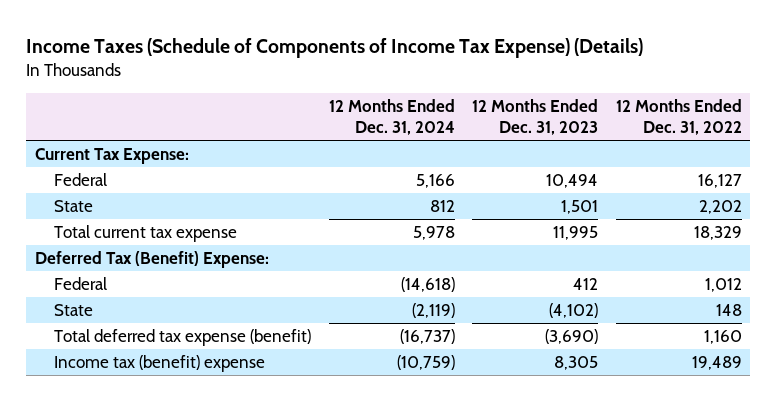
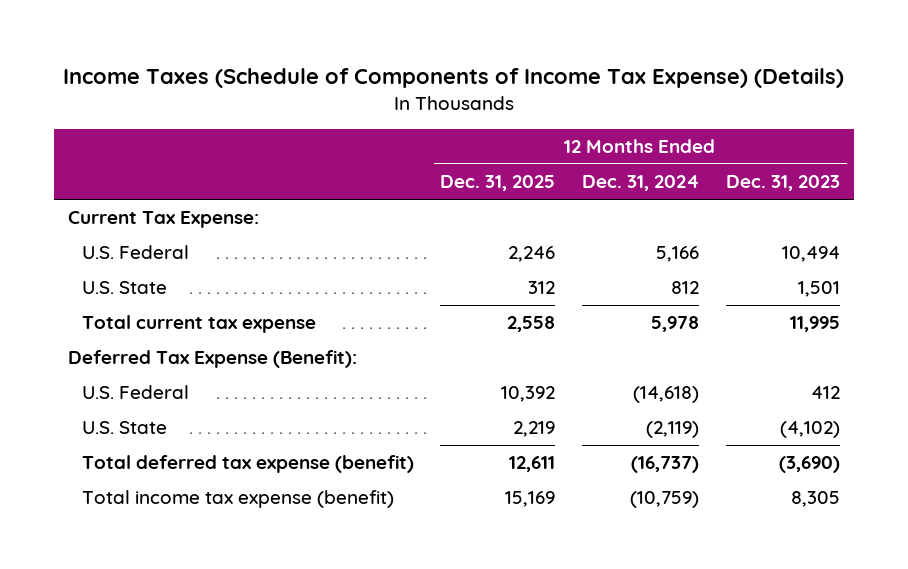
- | 12 Months Ended Dec. 31, 2024 | 12 Months Ended Dec. 31, 2023 | 12 Months Ended Dec. 31, 2022
+ | 12 Months Ended Dec. 31, 2025 | 12 Months Ended Dec. 31, 2024 | 12 Months Ended Dec. 31, 2023
- Federal | 5,166 | 10,494 | 16,127
- State | 812 | 1,501 | 2,202
+ U.S. Federal | 2,246 | 5,166 | 10,494
+ U.S. State | 312 | 812 | 1,501
- Deferred Tax (Benefit) Expense:
- Federal | (14,618) | 412 | 1,012
- State | (2,119) | (4,102) | 148
+ Deferred Tax Expense (Benefit):
+ U.S. Federal | 10,392 | (14,618) | 412
+ U.S. State | 2,219 | (2,119) | (4,102)
- Income tax (benefit) expense | (10,759) | 8,305 | 19,489
+ Total income tax expense (benefit) | 15,169 | (10,759) | 8,305

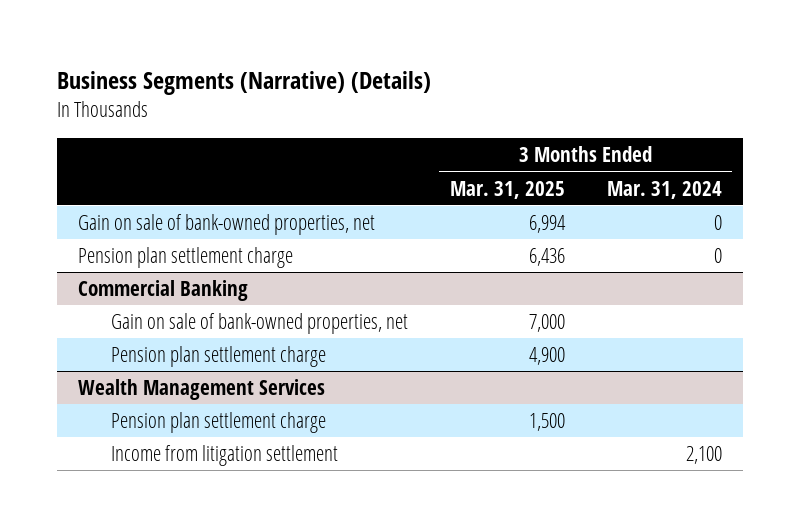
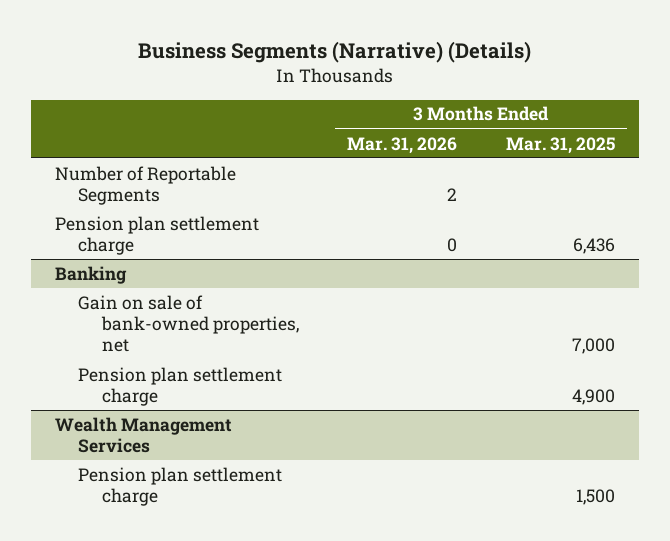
- | 3 Months Ended Mar. 31, 2025 | 3 Months Ended Mar. 31, 2024
+ | 3 Months Ended Mar. 31, 2026 | 3 Months Ended Mar. 31, 2025
- Gain on sale of bank-owned properties, net | 6,994 | 0
+ Number of Reportable Segments | 2 |
- Commercial Banking
+ Banking
@ Wealth Management Services
- Income from litigation settlement | | 2,100

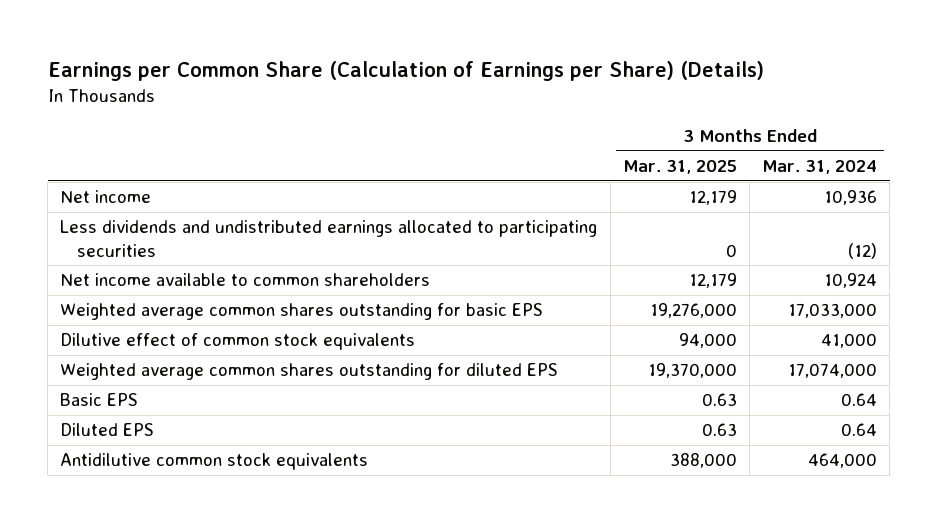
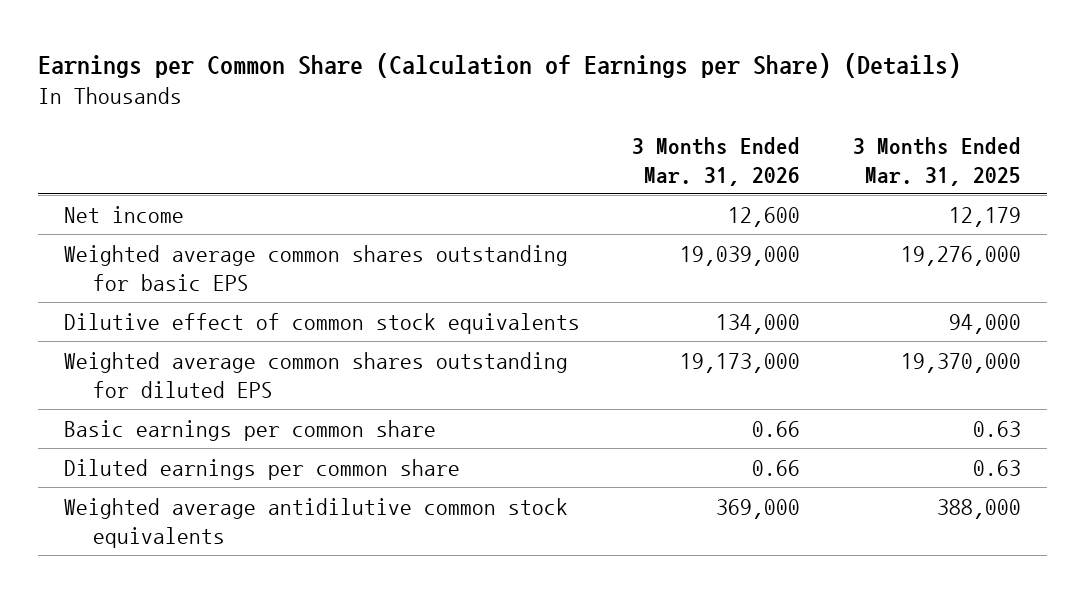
- | 3 Months Ended Mar. 31, 2025 | 3 Months Ended Mar. 31, 2024
+ | 3 Months Ended Mar. 31, 2026 | 3 Months Ended Mar. 31, 2025
- Less dividends and undistributed earnings allocated to participating securities | 0 | (12)
- Net income available to common shareholders | 12,179 | 10,924
- Basic EPS | 0.63 | 0.64
- Diluted EPS | 0.63 | 0.64
- Antidilutive common stock equivalents | 388,000 | 464,000
+ Basic earnings per common share | 0.66 | 0.63
+ Diluted earnings per common share | 0.66 | 0.63
+ Weighted average antidilutive common stock equivalents | 369,000 | 388,000

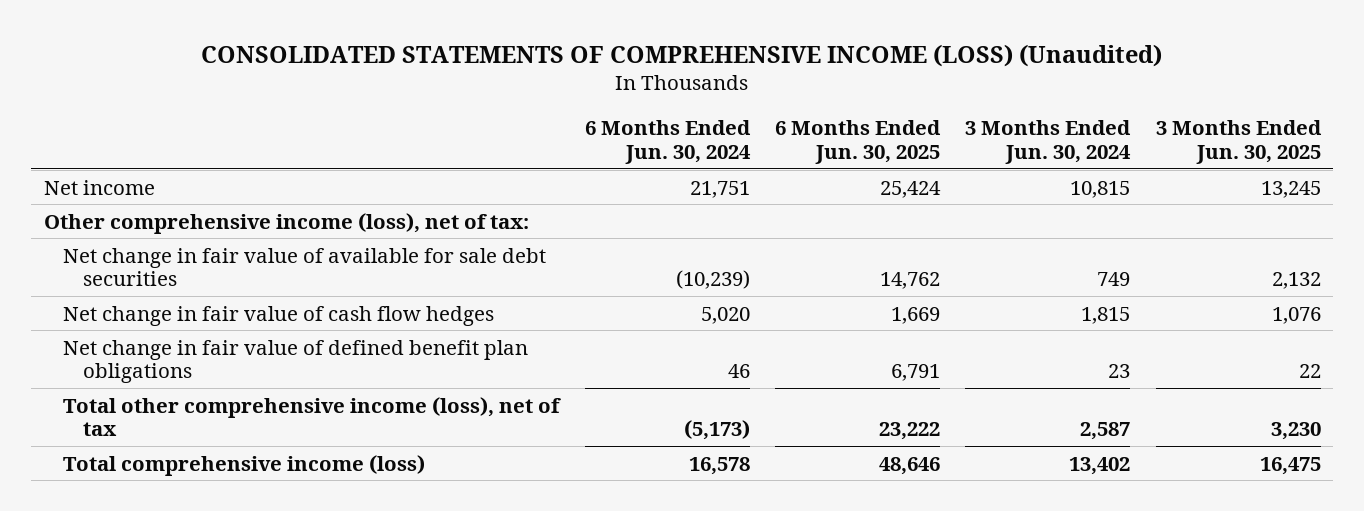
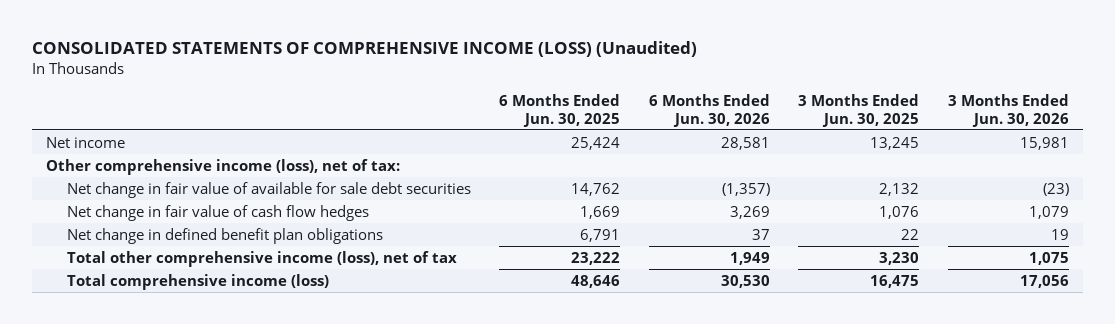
- | 6 Months Ended Jun. 30, 2024 | 6 Months Ended Jun. 30, 2025 | 3 Months Ended Jun. 30, 2024 | 3 Months Ended Jun. 30, 2025
+ | 6 Months Ended Jun. 30, 2025 | 6 Months Ended Jun. 30, 2026 | 3 Months Ended Jun. 30, 2025 | 3 Months Ended Jun. 30, 2026
- Net change in fair value of defined benefit plan obligations | 46 | 6,791 | 23 | 22
+ Net change in defined benefit plan obligations | 6,791 | 37 | 22 | 19

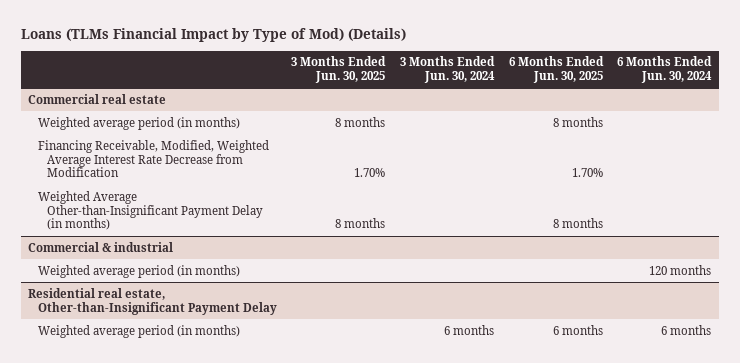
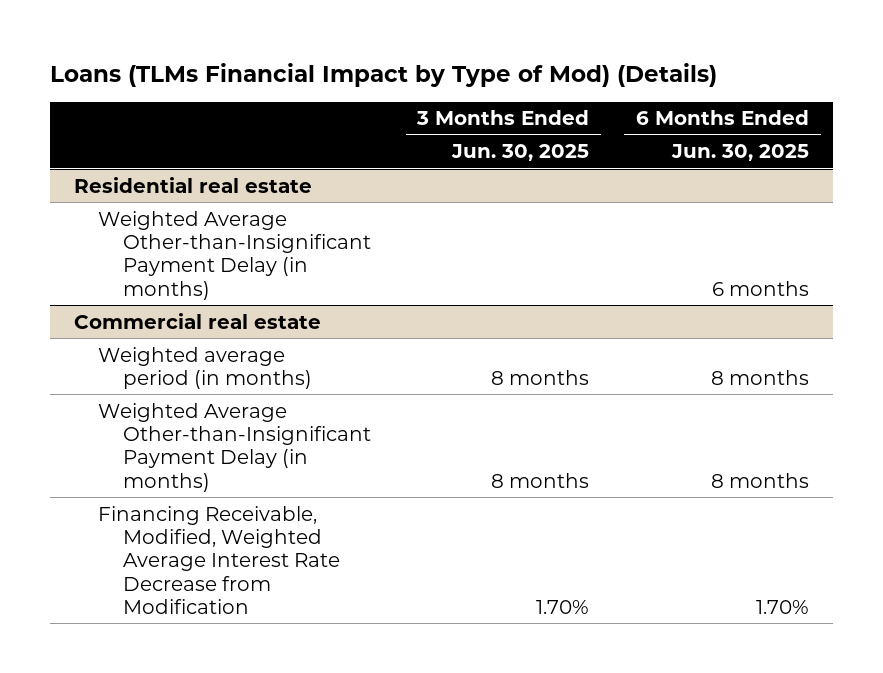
- | 3 Months Ended Jun. 30, 2025 | 3 Months Ended Jun. 30, 2024 | 6 Months Ended Jun. 30, 2025 | 6 Months Ended Jun. 30, 2024
+ | 3 Months Ended Jun. 30, 2025 | 6 Months Ended Jun. 30, 2025
+ Residential real estate
+ Weighted Average Other-than-Insignificant Payment Delay (in months) | | 6 months
- Commercial & industrial
- Weighted average period (in months) | | | | 120 months
- Residential real estate, Other-than-Insignificant Payment Delay
- Weighted average period (in months) | | 6 months | 6 months | 6 months
@ Commercial real estate
moved down: Financing Receivable, Modified, Weighted Average Interest Rate Decrease from Modification | 1.70% | 1.70%

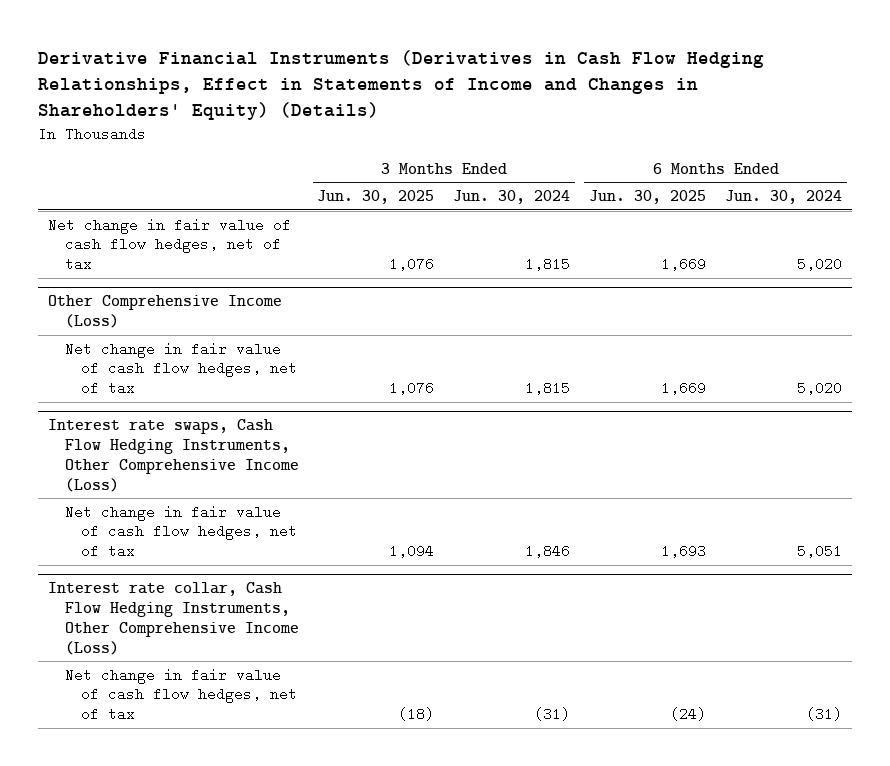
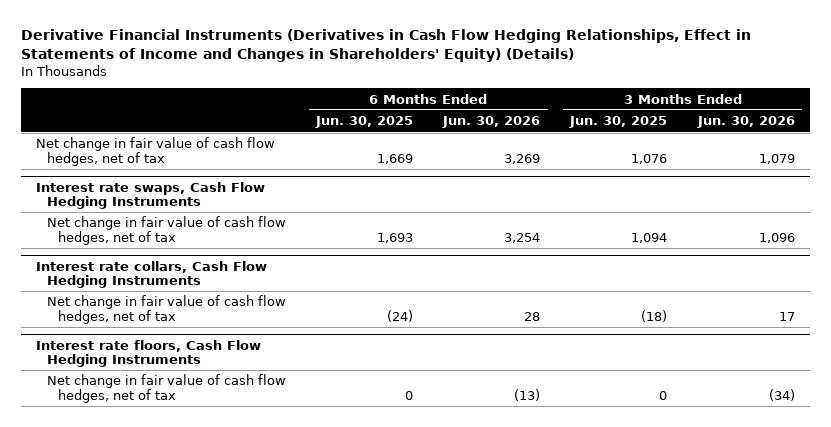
- | 3 Months Ended Jun. 30, 2025 | 3 Months Ended Jun. 30, 2024 | 6 Months Ended Jun. 30, 2025 | 6 Months Ended Jun. 30, 2024
+ | 6 Months Ended Jun. 30, 2025 | 6 Months Ended Jun. 30, 2026 | 3 Months Ended Jun. 30, 2025 | 3 Months Ended Jun. 30, 2026
- Other Comprehensive Income (Loss)
- Net change in fair value of cash flow hedges, net of tax | 1,076 | 1,815 | 1,669 | 5,020
- Interest rate swaps, Cash Flow Hedging Instruments, Other Comprehensive Income (Loss)
+ Interest rate swaps, Cash Flow Hedging Instruments
- Interest rate collar, Cash Flow Hedging Instruments, Other Comprehensive Income (Loss)
+ Interest rate collars, Cash Flow Hedging Instruments
+ Interest rate floors, Cash Flow Hedging Instruments
+ Net change in fair value of cash flow hedges, net of tax | 0 | (13) | 0 | (34)

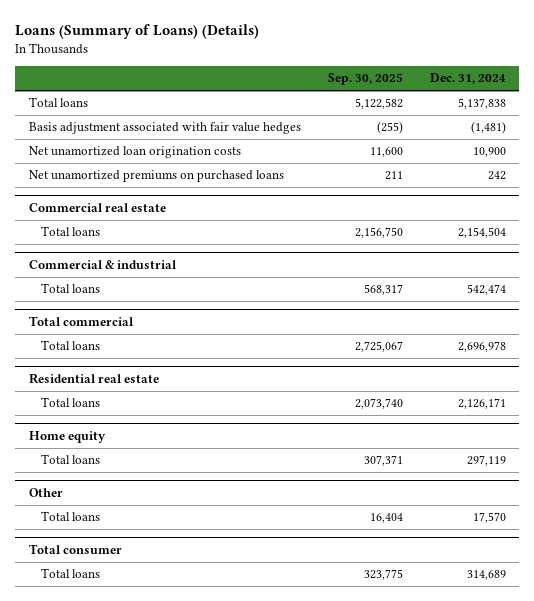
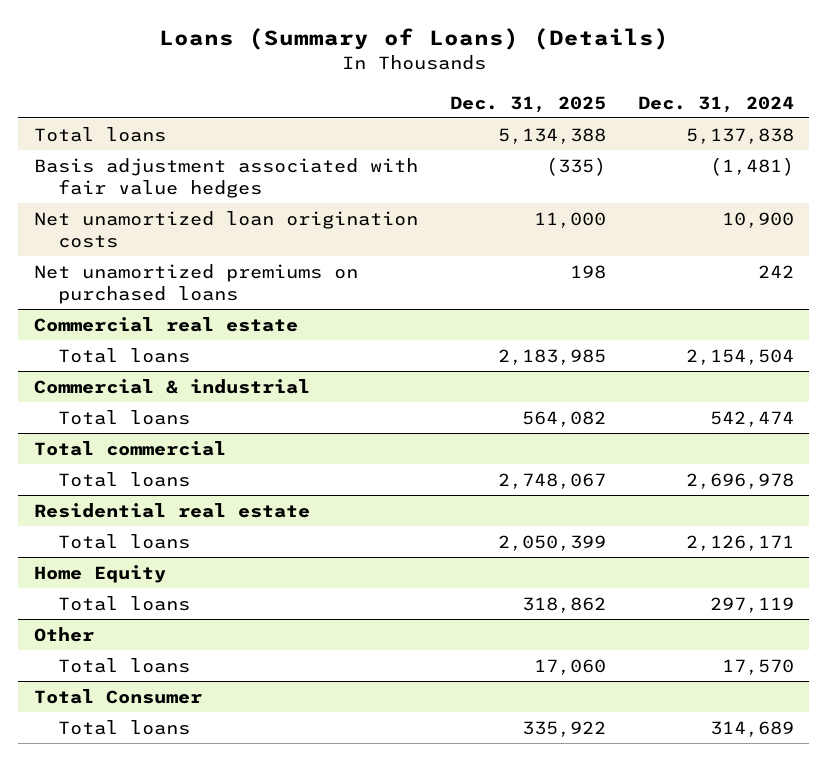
- | Sep. 30, 2025 | Dec. 31, 2024
+ | Dec. 31, 2025 | Dec. 31, 2024
- Home equity
+ Home Equity
- Total consumer
+ Total Consumer

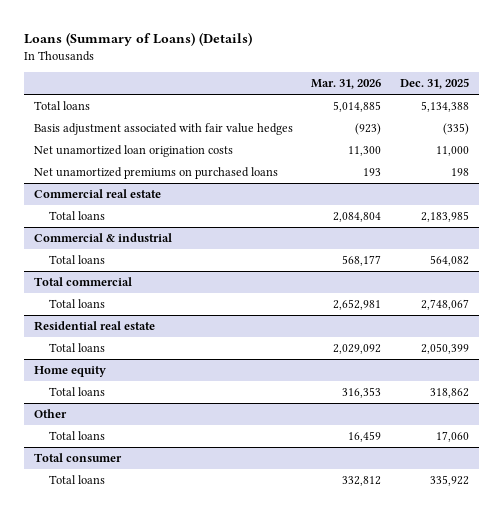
- | Dec. 31, 2025 | Dec. 31, 2024
+ | Mar. 31, 2026 | Dec. 31, 2025
- Home Equity
+ Home equity
- Total Consumer
+ Total consumer

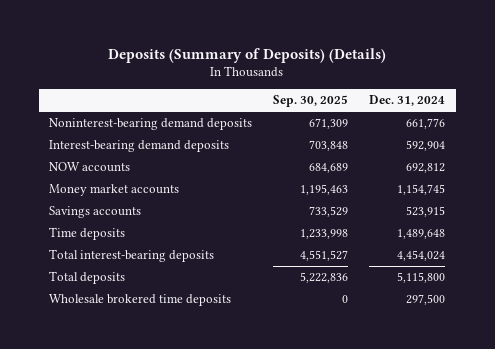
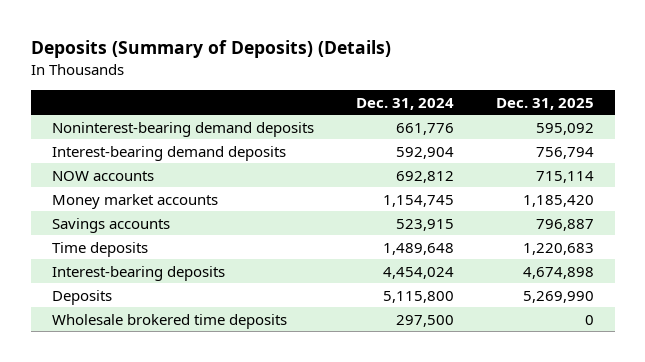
- | Sep. 30, 2025 | Dec. 31, 2024
+ | Dec. 31, 2024 | Dec. 31, 2025
- Total interest-bearing deposits | 4,551,527 | 4,454,024
- Total deposits | 5,222,836 | 5,115,800
+ Interest-bearing deposits | 4,454,024 | 4,674,898
+ Deposits | 5,115,800 | 5,269,990

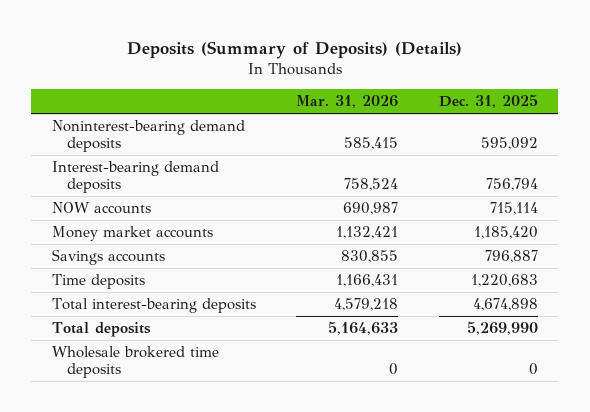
- | Dec. 31, 2024 | Dec. 31, 2025
+ | Mar. 31, 2026 | Dec. 31, 2025
- Interest-bearing deposits | 4,454,024 | 4,674,898
- Deposits | 5,115,800 | 5,269,990
+ Total interest-bearing deposits | 4,579,218 | 4,674,898
+ Total deposits | 5,164,633 | 5,269,990

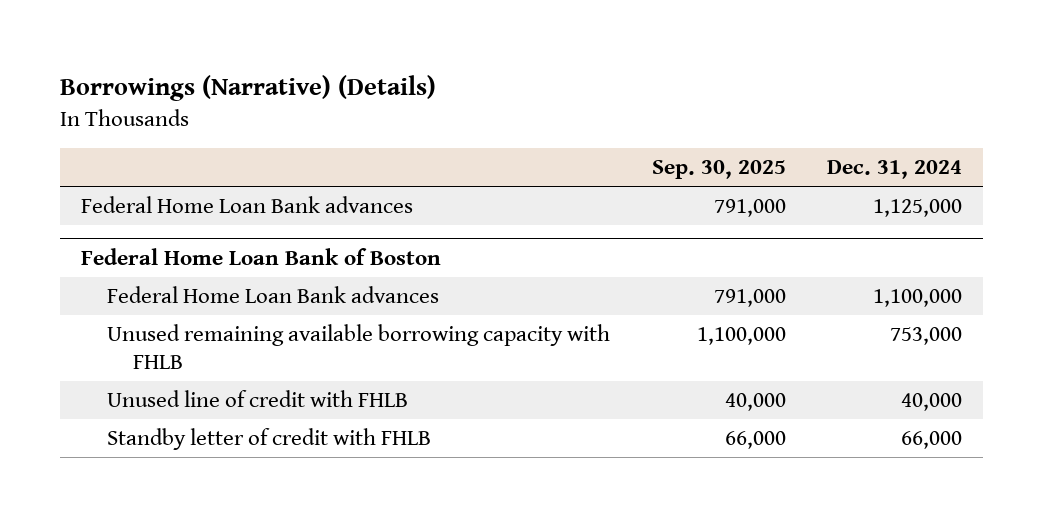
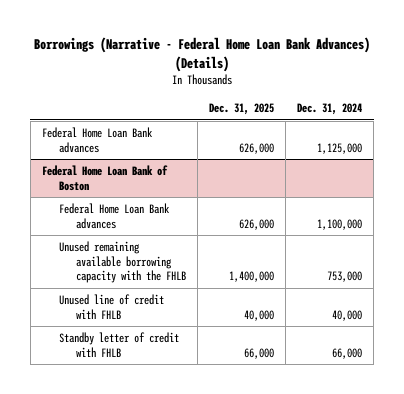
- Borrowings (Narrative) (Details)
+ Borrowings (Narrative - Federal Home Loan Bank Advances) (Details)
- | Sep. 30, 2025 | Dec. 31, 2024
+ | Dec. 31, 2025 | Dec. 31, 2024
@ Federal Home Loan Bank of Boston
- Unused remaining available borrowing capacity with FHLB | 1,100,000 | 753,000
+ Unused remaining available borrowing capacity with the FHLB | 1,400,000 | 753,000

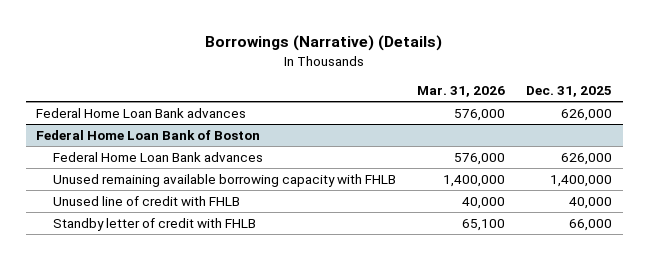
- Borrowings (Narrative - Federal Home Loan Bank Advances) (Details)
+ Borrowings (Narrative) (Details)
- | Dec. 31, 2025 | Dec. 31, 2024
+ | Mar. 31, 2026 | Dec. 31, 2025
@ Federal Home Loan Bank of Boston
- Unused remaining available borrowing capacity with the FHLB | 1,400,000 | 753,000
+ Unused remaining available borrowing capacity with FHLB | 1,400,000 | 1,400,000

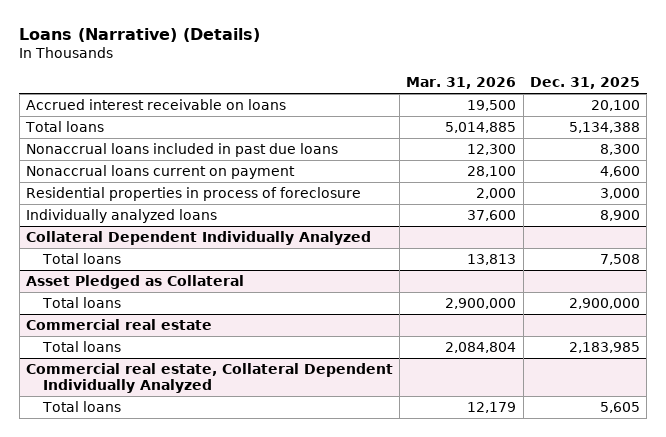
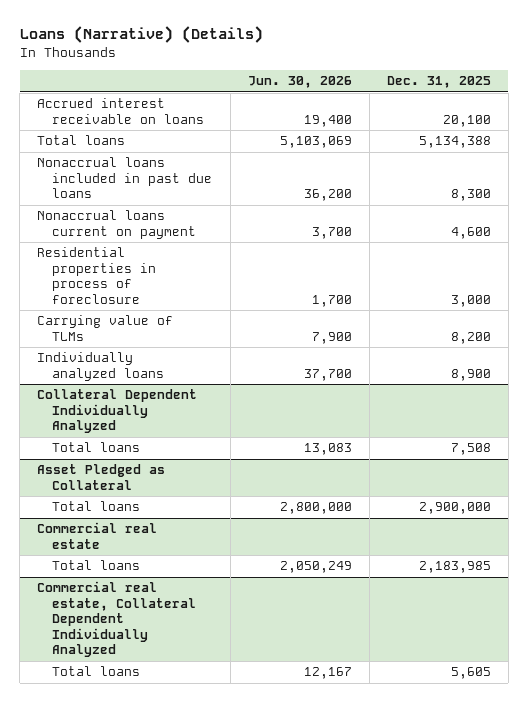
- | Mar. 31, 2026 | Dec. 31, 2025
+ | Jun. 30, 2026 | Dec. 31, 2025
+ Carrying value of TLMs | 7,900 | 8,200

